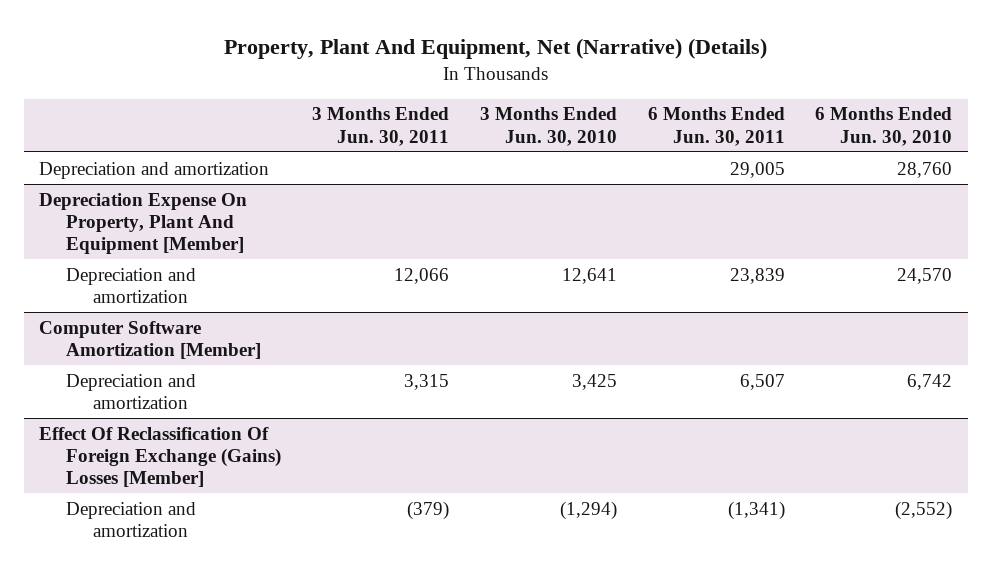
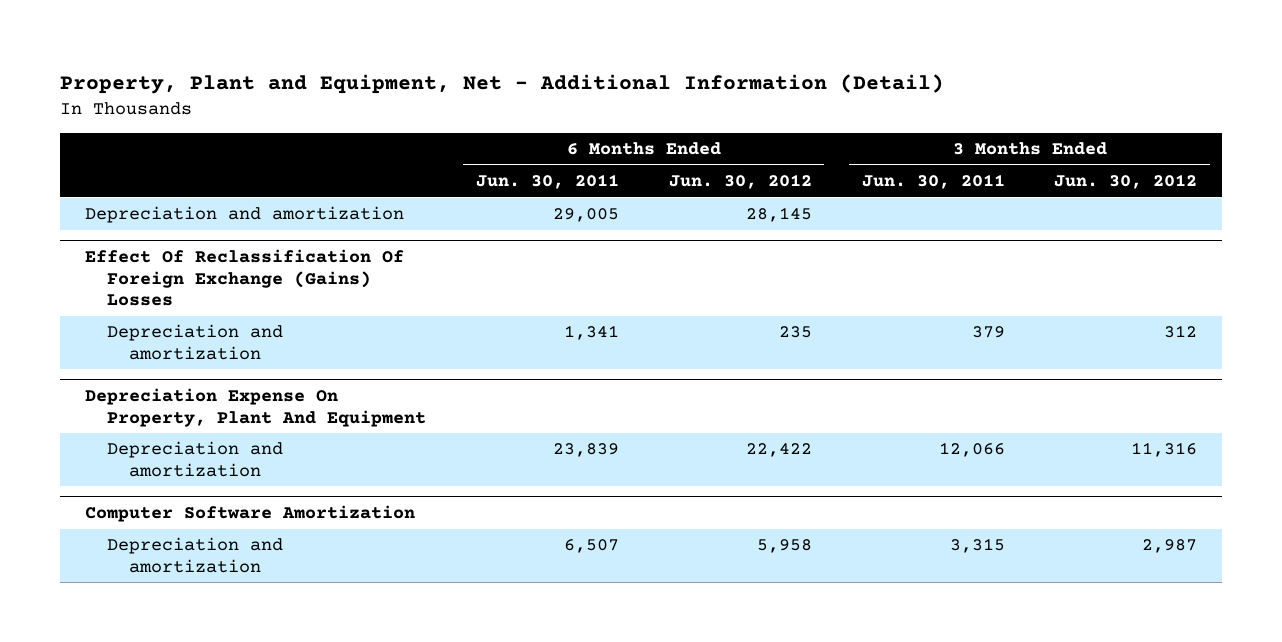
- Property, Plant And Equipment, Net (Narrative) (Details)
+ Property, Plant and Equipment, Net - Additional Information (Detail)
- | 3 Months Ended Jun. 30, 2011 | 3 Months Ended Jun. 30, 2010 | 6 Months Ended Jun. 30, 2011 | 6 Months Ended Jun. 30, 2010
+ | 6 Months Ended Jun. 30, 2011 | 6 Months Ended Jun. 30, 2012 | 3 Months Ended Jun. 30, 2011 | 3 Months Ended Jun. 30, 2012
- Depreciation Expense On Property, Plant And Equipment [Member]
+ Effect Of Reclassification Of Foreign Exchange (Gains) Losses
+ Depreciation and amortization | 1,341 | 235 | 379 | 312
+ Depreciation Expense On Property, Plant And Equipment
- Computer Software Amortization [Member]
+ Computer Software Amortization
- Effect Of Reclassification Of Foreign Exchange (Gains) Losses [Member]
- Depreciation and amortization | (379) | (1,294) | (1,341) | (2,552)

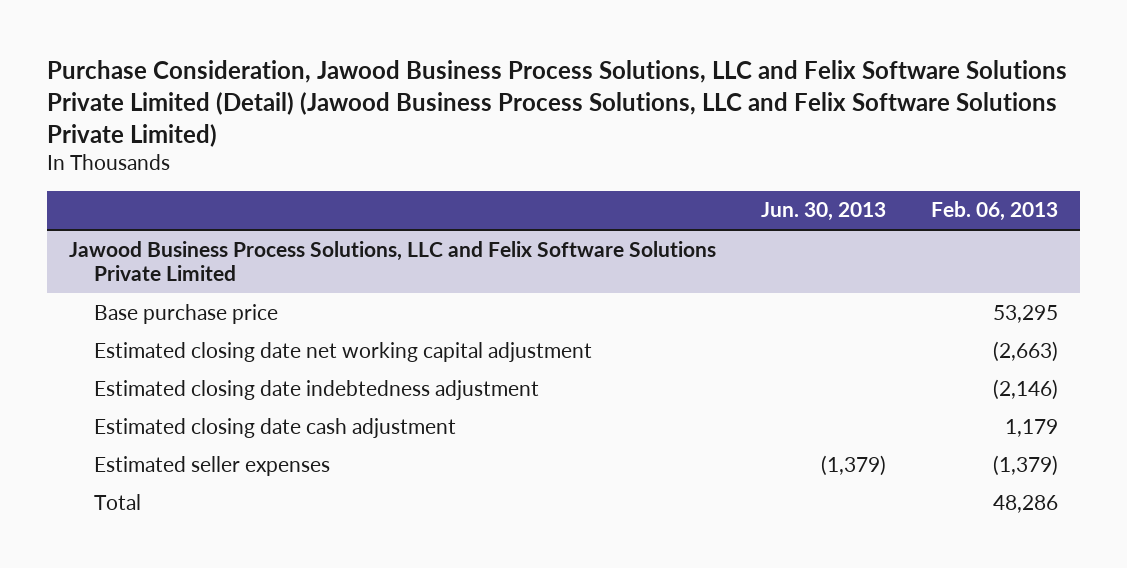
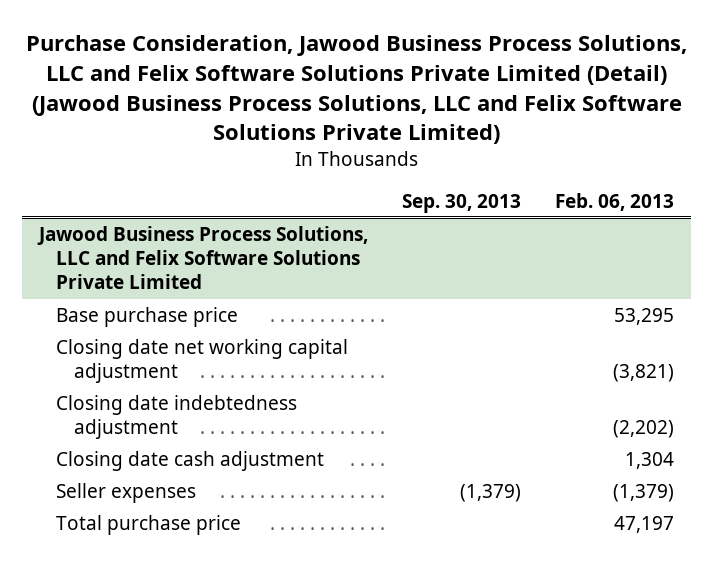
- | Jun. 30, 2013 | Feb. 06, 2013
+ | Sep. 30, 2013 | Feb. 06, 2013
@ Jawood Business Process Solutions, LLC and Felix Software Solutions Private Limited
- Estimated closing date net working capital adjustment | | (2,663)
- Estimated closing date indebtedness adjustment | | (2,146)
- Estimated closing date cash adjustment | | 1,179
- Estimated seller expenses | (1,379) | (1,379)
- Total | | 48,286
+ Closing date net working capital adjustment | | (3,821)
+ Closing date indebtedness adjustment | | (2,202)
+ Closing date cash adjustment | | 1,304
+ Seller expenses | (1,379) | (1,379)
+ Total purchase price | | 47,197

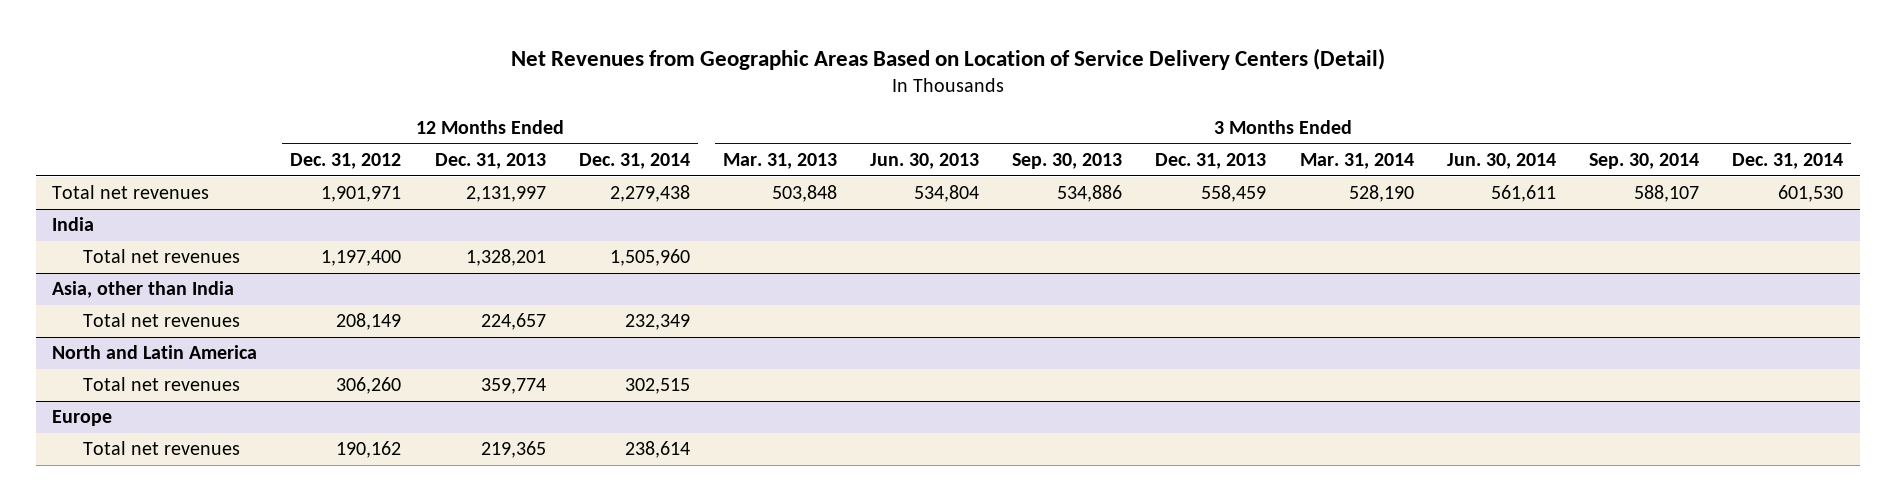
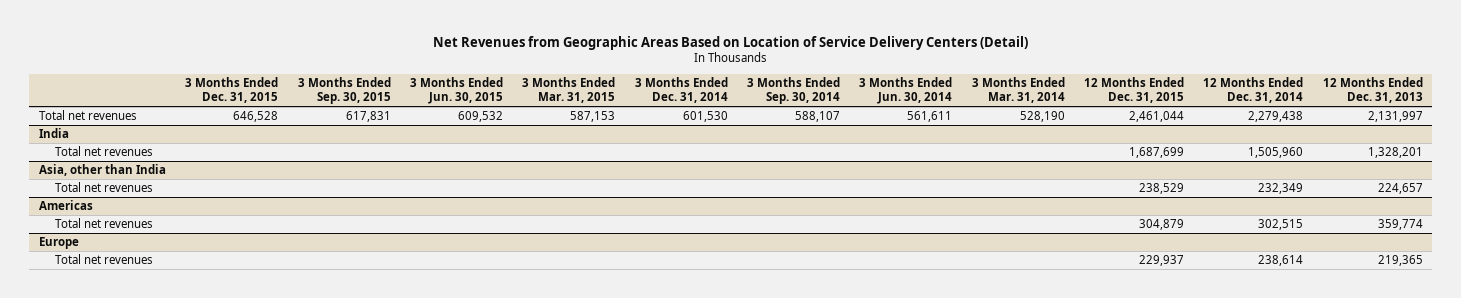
- | 12 Months Ended Dec. 31, 2012 | 12 Months Ended Dec. 31, 2013 | 12 Months Ended Dec. 31, 2014 | 3 Months Ended Mar. 31, 2013 | 3 Months Ended Jun. 30, 2013 | 3 Months Ended Sep. 30, 2013 | 3 Months Ended Dec. 31, 2013 | 3 Months Ended Mar. 31, 2014 | 3 Months Ended Jun. 30, 2014 | 3 Months Ended Sep. 30, 2014 | 3 Months Ended Dec. 31, 2014
+ | 3 Months Ended Dec. 31, 2015 | 3 Months Ended Sep. 30, 2015 | 3 Months Ended Jun. 30, 2015 | 3 Months Ended Mar. 31, 2015 | 3 Months Ended Dec. 31, 2014 | 3 Months Ended Sep. 30, 2014 | 3 Months Ended Jun. 30, 2014 | 3 Months Ended Mar. 31, 2014 | 12 Months Ended Dec. 31, 2015 | 12 Months Ended Dec. 31, 2014 | 12 Months Ended Dec. 31, 2013
- North and Latin America
+ Americas

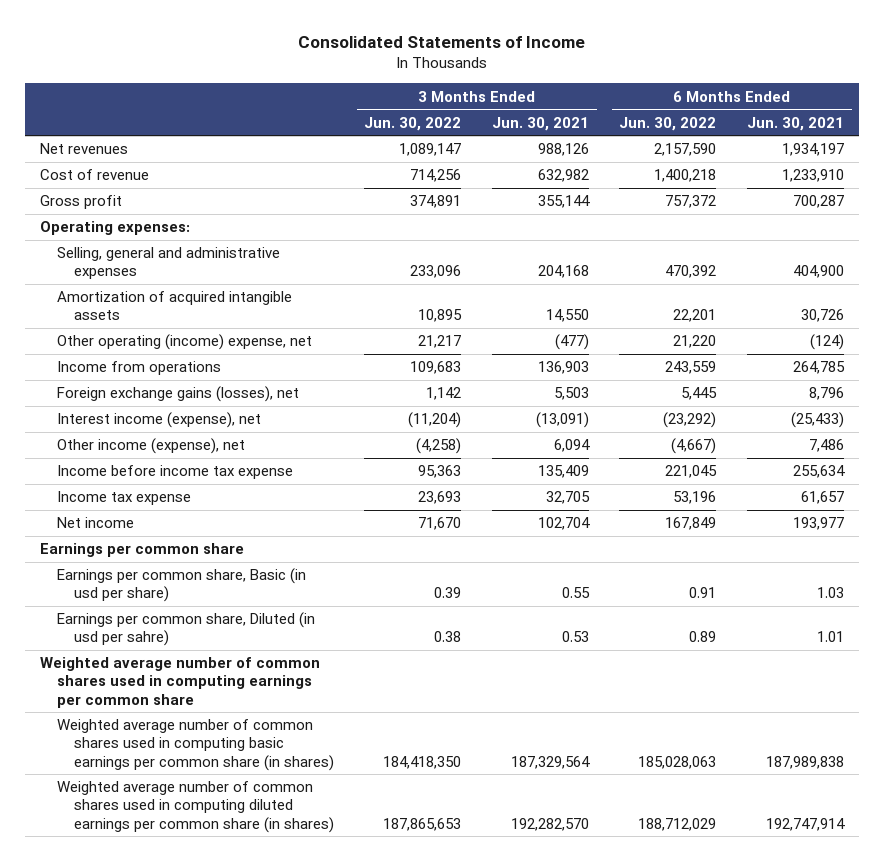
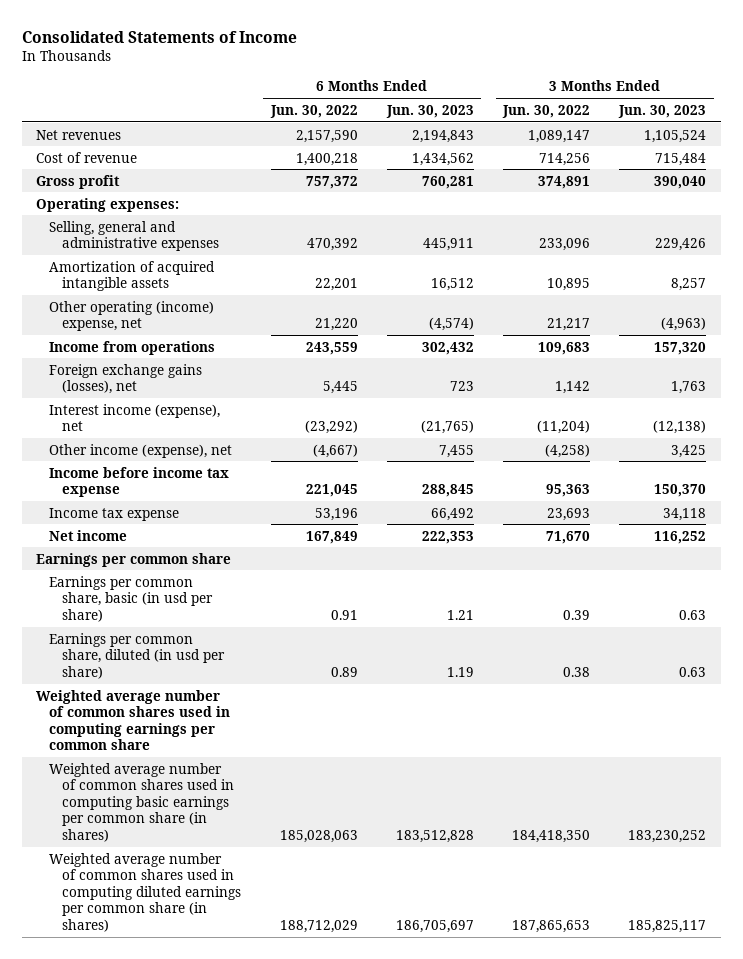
- | 3 Months Ended Jun. 30, 2022 | 3 Months Ended Jun. 30, 2021 | 6 Months Ended Jun. 30, 2022 | 6 Months Ended Jun. 30, 2021
+ | 6 Months Ended Jun. 30, 2022 | 6 Months Ended Jun. 30, 2023 | 3 Months Ended Jun. 30, 2022 | 3 Months Ended Jun. 30, 2023
- Earnings per common share, Basic (in usd per share) | 0.39 | 0.55 | 0.91 | 1.03
- Earnings per common share, Diluted (in usd per sahre) | 0.38 | 0.53 | 0.89 | 1.01
+ Earnings per common share, basic (in usd per share) | 0.91 | 1.21 | 0.39 | 0.63
+ Earnings per common share, diluted (in usd per share) | 0.89 | 1.19 | 0.38 | 0.63

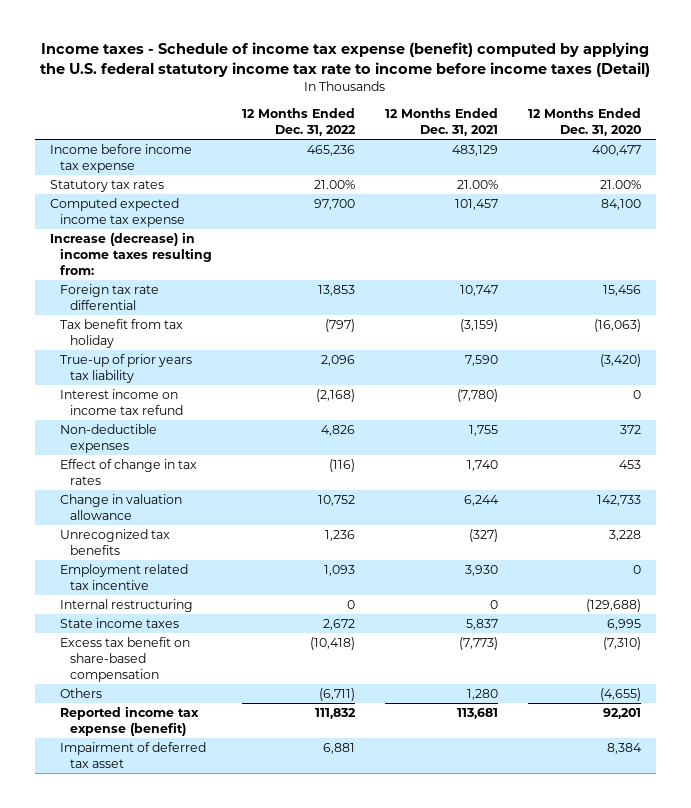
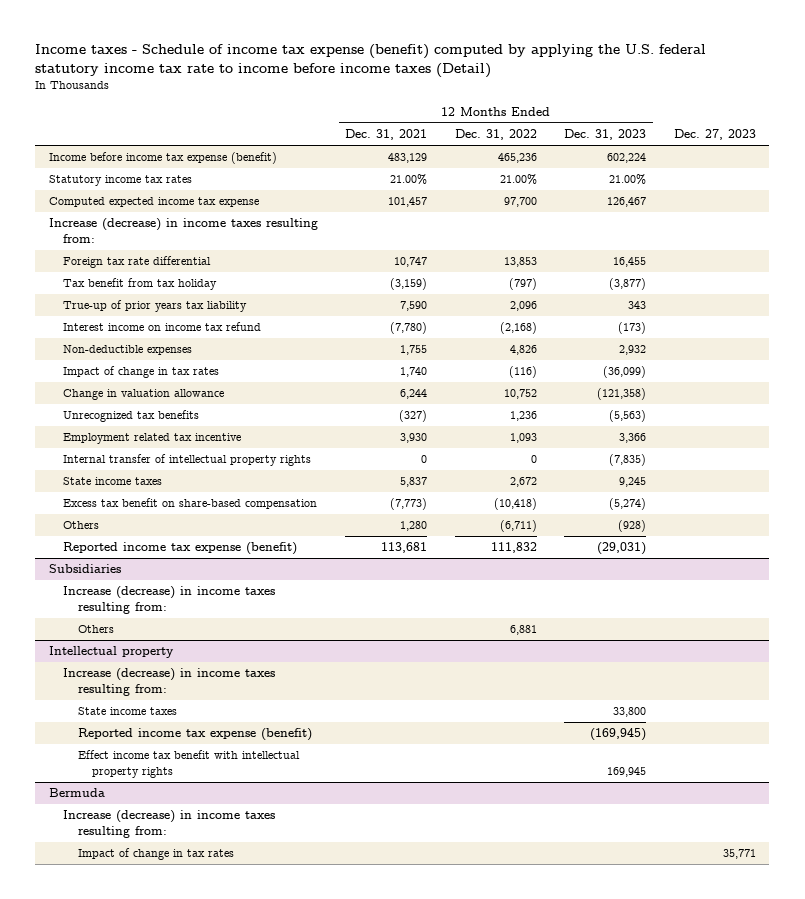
- | 12 Months Ended Dec. 31, 2022 | 12 Months Ended Dec. 31, 2021 | 12 Months Ended Dec. 31, 2020
+ | 12 Months Ended Dec. 31, 2021 | 12 Months Ended Dec. 31, 2022 | 12 Months Ended Dec. 31, 2023 | Dec. 27, 2023
- Income before income tax expense | 465,236 | 483,129 | 400,477
- Statutory tax rates | 21.00% | 21.00% | 21.00%
+ Income before income tax expense (benefit) | 483,129 | 465,236 | 602,224 |
+ Statutory income tax rates | 21.00% | 21.00% | 21.00% |
- Effect of change in tax rates | (116) | 1,740 | 453
+ Impact of change in tax rates | 1,740 | (116) | (36,099) |
- Internal restructuring | 0 | 0 | (129,688)
+ Internal transfer of intellectual property rights | 0 | 0 | (7,835) |
- Impairment of deferred tax asset | 6,881 | | 8,384
+ Subsidiaries
+ Increase (decrease) in income taxes resulting from:
+ Others | | 6,881 | |
+ Intellectual property
+ Increase (decrease) in income taxes resulting from:
+ State income taxes | | | 33,800 |
+ Reported income tax expense (benefit) | | | (169,945) |
+ Effect income tax benefit with intellectual property rights | | | 169,945 |
+ Bermuda
+ Increase (decrease) in income taxes resulting from:
+ Impact of change in tax rates | | | | 35,771

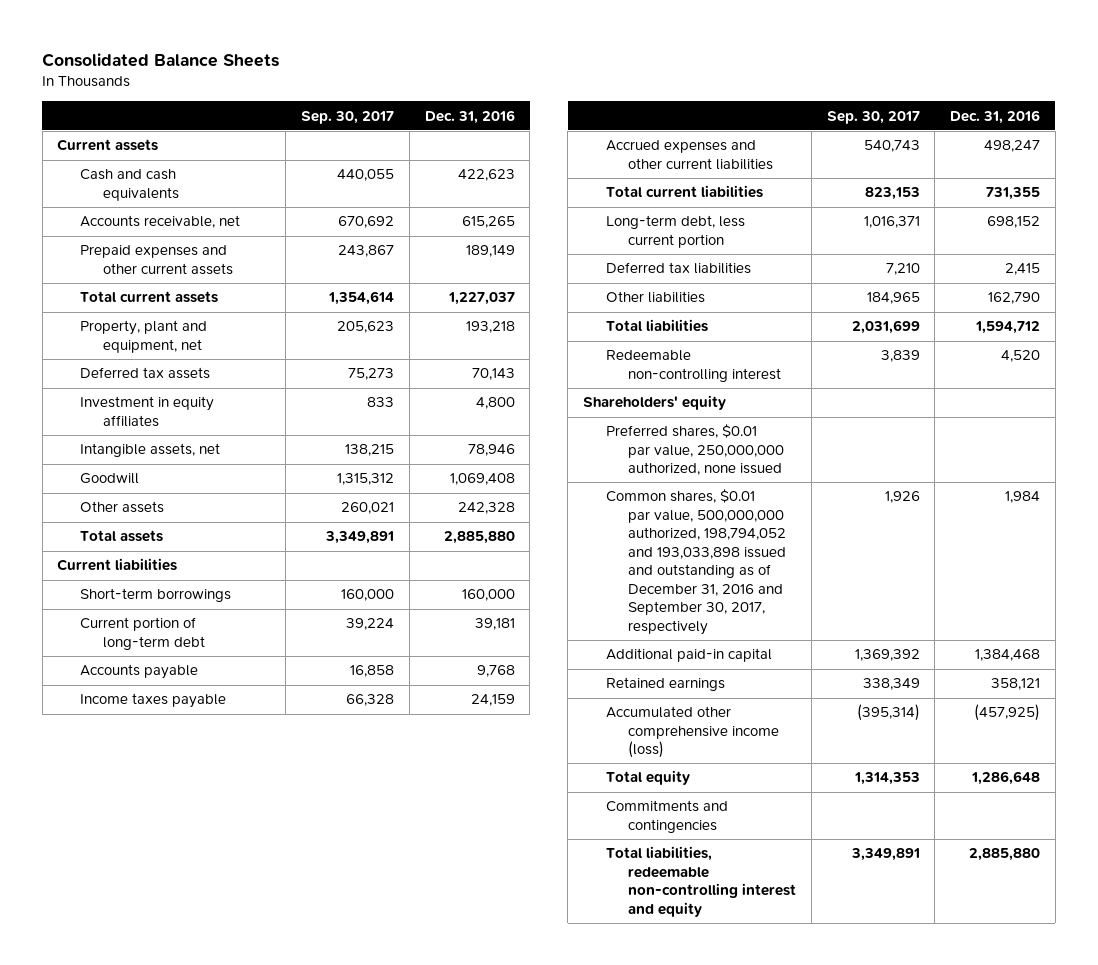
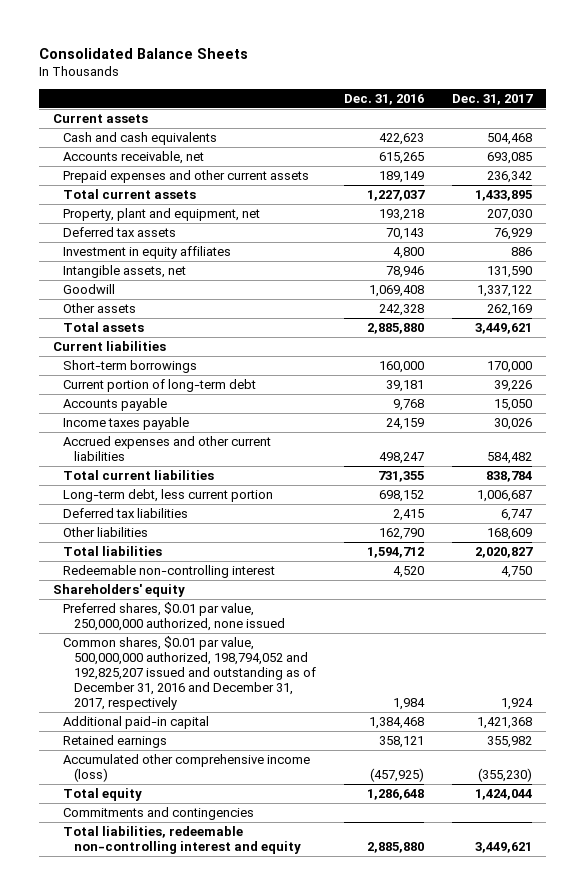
- | Sep. 30, 2017 | Dec. 31, 2016
+ | Dec. 31, 2016 | Dec. 31, 2017
- Common shares, $0.01 par value, 500,000,000 authorized, 198,794,052 and 193,033,898 issued and outstanding as of December 31, 2016 and September 30, 2017, respectively | 1,926 | 1,984
+ Common shares, $0.01 par value, 500,000,000 authorized, 198,794,052 and 192,825,207 issued and outstanding as of December 31, 2016 and December 31, 2017, respectively | 1,984 | 1,924

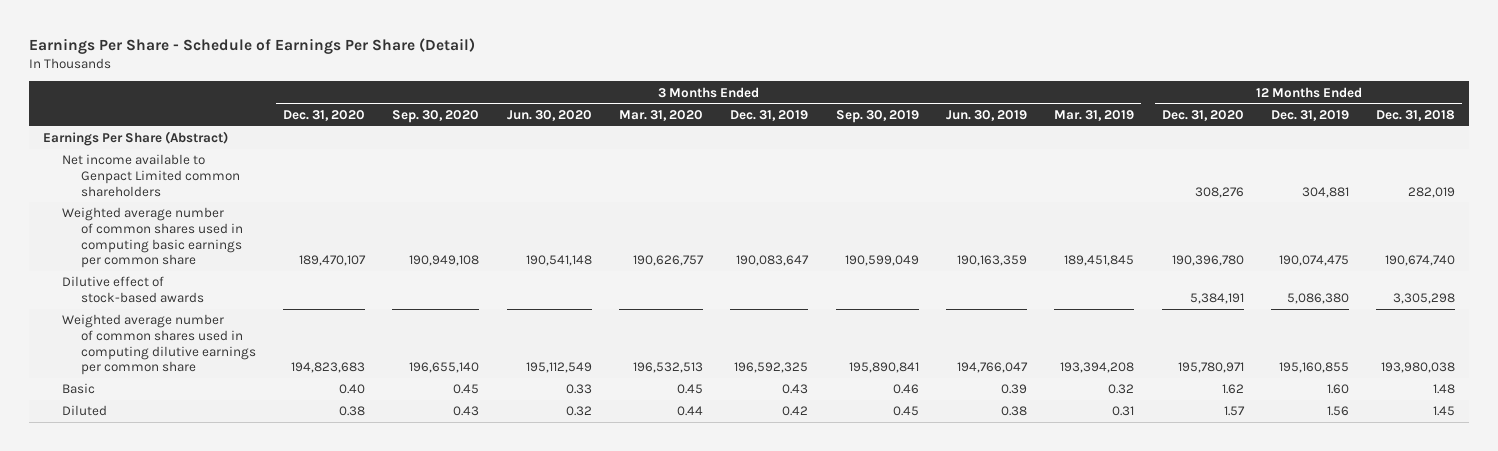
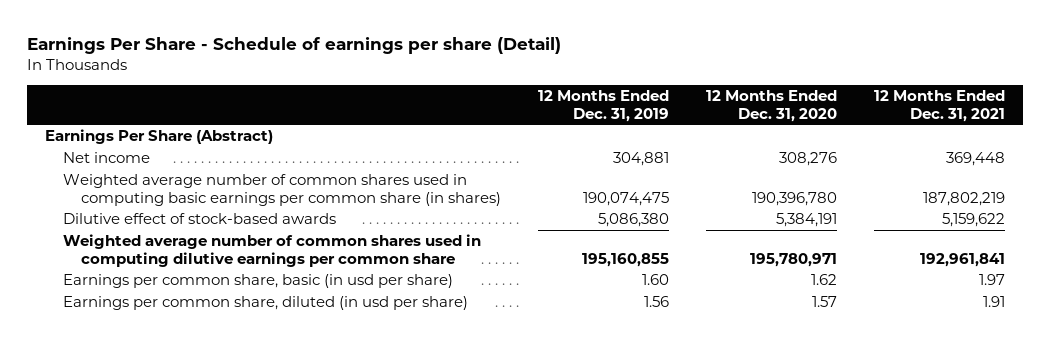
- Earnings Per Share - Schedule of Earnings Per Share (Detail)
+ Earnings Per Share - Schedule of earnings per share (Detail)
- | 3 Months Ended Dec. 31, 2020 | 3 Months Ended Sep. 30, 2020 | 3 Months Ended Jun. 30, 2020 | 3 Months Ended Mar. 31, 2020 | 3 Months Ended Dec. 31, 2019 | 3 Months Ended Sep. 30, 2019 | 3 Months Ended Jun. 30, 2019 | 3 Months Ended Mar. 31, 2019 | 12 Months Ended Dec. 31, 2020 | 12 Months Ended Dec. 31, 2019 | 12 Months Ended Dec. 31, 2018
+ | 12 Months Ended Dec. 31, 2019 | 12 Months Ended Dec. 31, 2020 | 12 Months Ended Dec. 31, 2021
- Net income available to Genpact Limited common shareholders | | | | | | | | | 308,276 | 304,881 | 282,019
- Weighted average number of common shares used in computing basic earnings per common share | 189,470,107 | 190,949,108 | 190,541,148 | 190,626,757 | 190,083,647 | 190,599,049 | 190,163,359 | 189,451,845 | 190,396,780 | 190,074,475 | 190,674,740
+ Net income | 304,881 | 308,276 | 369,448
+ Weighted average number of common shares used in computing basic earnings per common share (in shares) | 190,074,475 | 190,396,780 | 187,802,219
- Basic | 0.40 | 0.45 | 0.33 | 0.45 | 0.43 | 0.46 | 0.39 | 0.32 | 1.62 | 1.60 | 1.48
- Diluted | 0.38 | 0.43 | 0.32 | 0.44 | 0.42 | 0.45 | 0.38 | 0.31 | 1.57 | 1.56 | 1.45
+ Earnings per common share, basic (in usd per share) | 1.60 | 1.62 | 1.97
+ Earnings per common share, diluted (in usd per share) | 1.56 | 1.57 | 1.91

